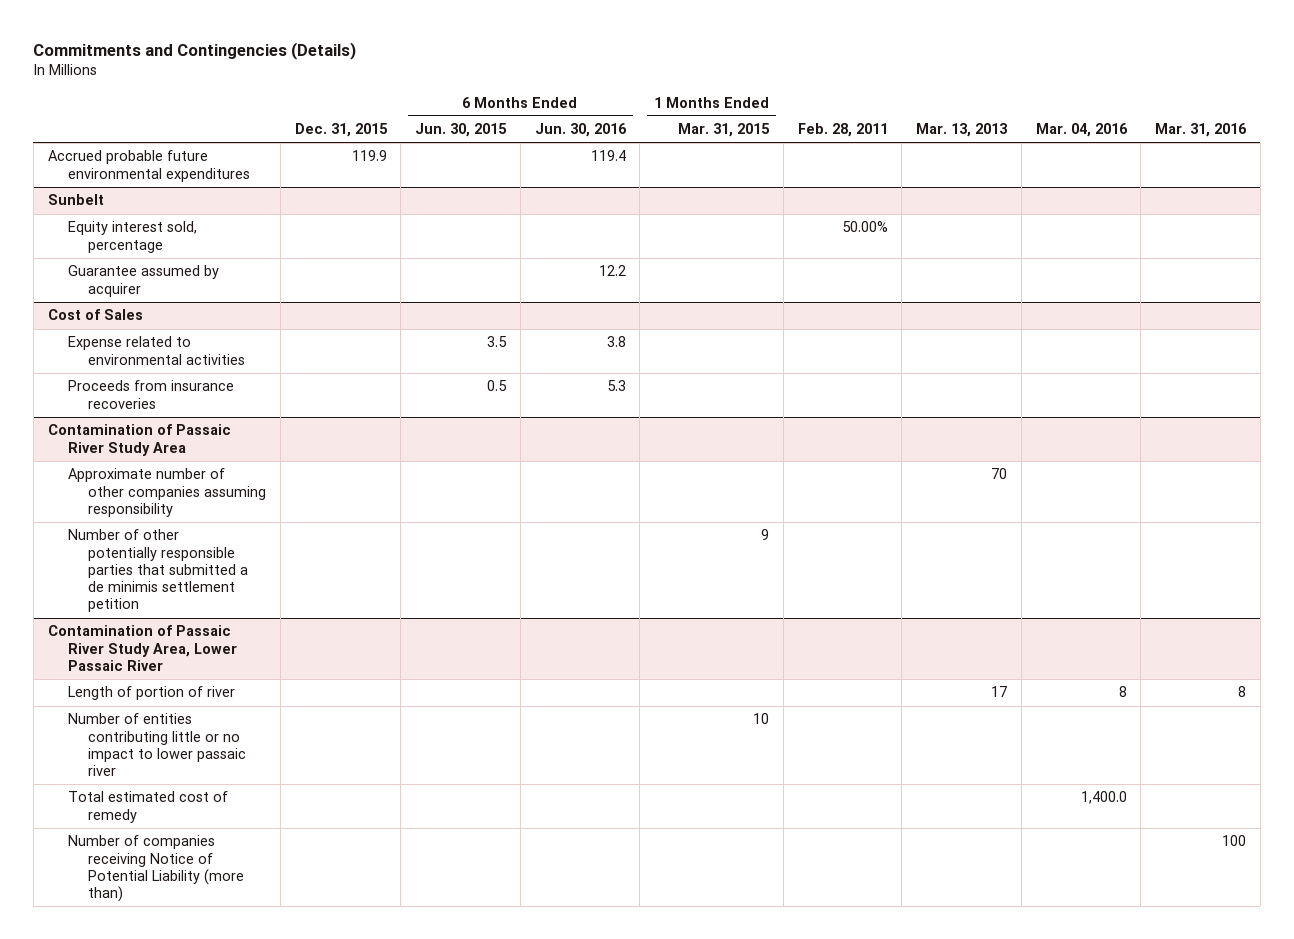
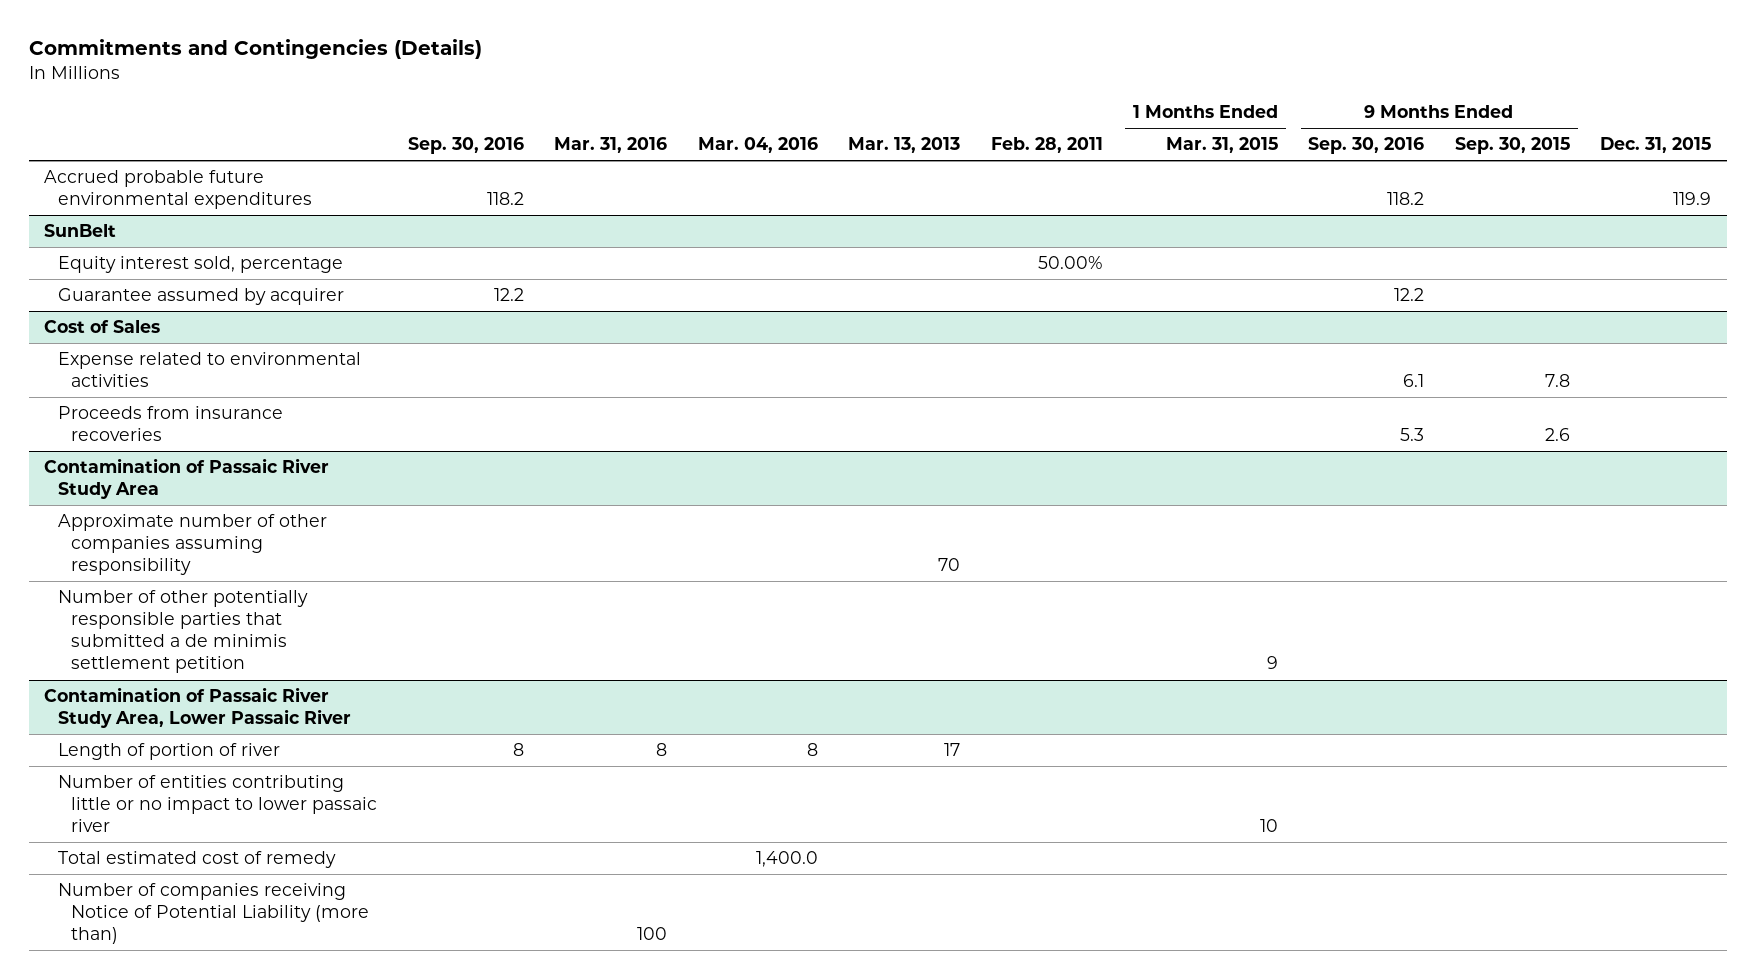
- | Dec. 31, 2015 | 6 Months Ended Jun. 30, 2015 | 6 Months Ended Jun. 30, 2016 | 1 Months Ended Mar. 31, 2015 | Feb. 28, 2011 | Mar. 13, 2013 | Mar. 04, 2016 | Mar. 31, 2016
+ | Sep. 30, 2016 | Mar. 31, 2016 | Mar. 04, 2016 | Mar. 13, 2013 | Feb. 28, 2011 | 1 Months Ended Mar. 31, 2015 | 9 Months Ended Sep. 30, 2016 | 9 Months Ended Sep. 30, 2015 | Dec. 31, 2015
- Sunbelt
+ SunBelt

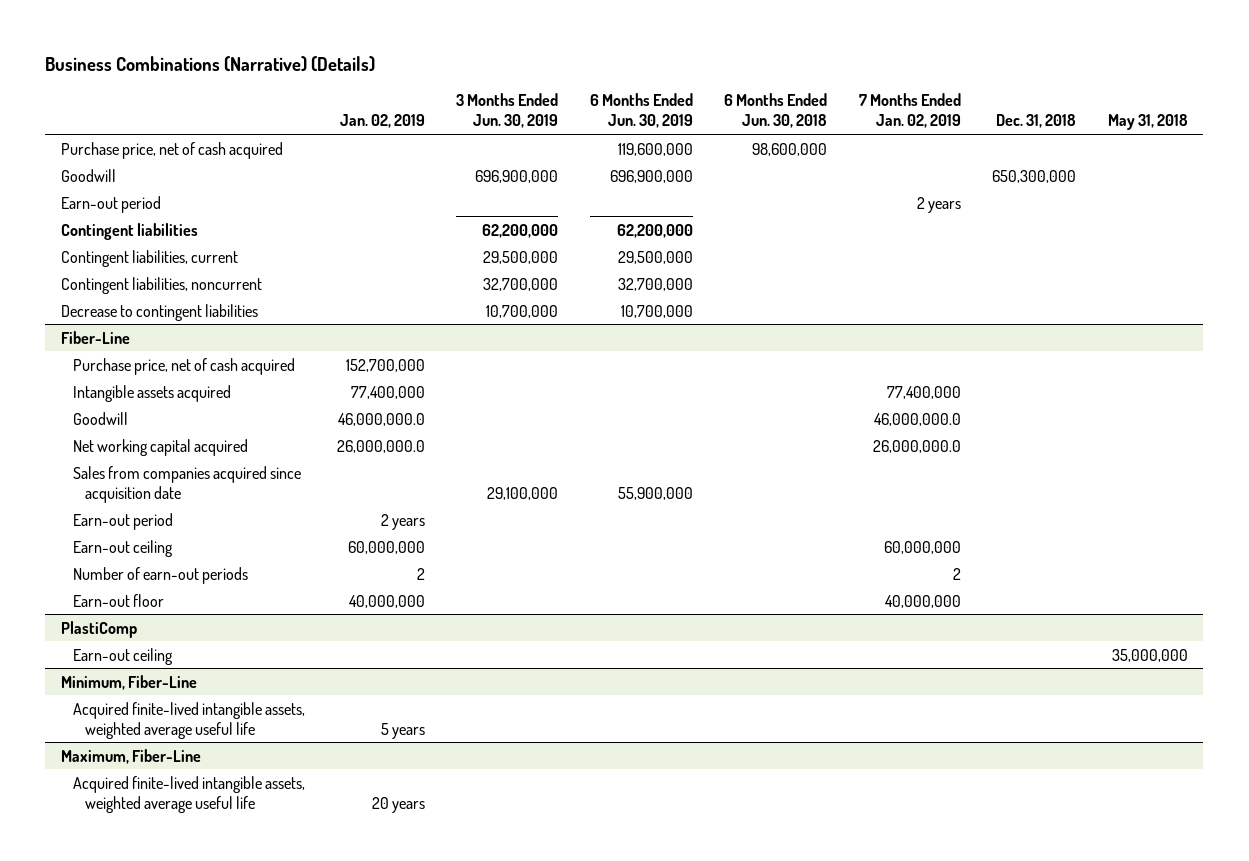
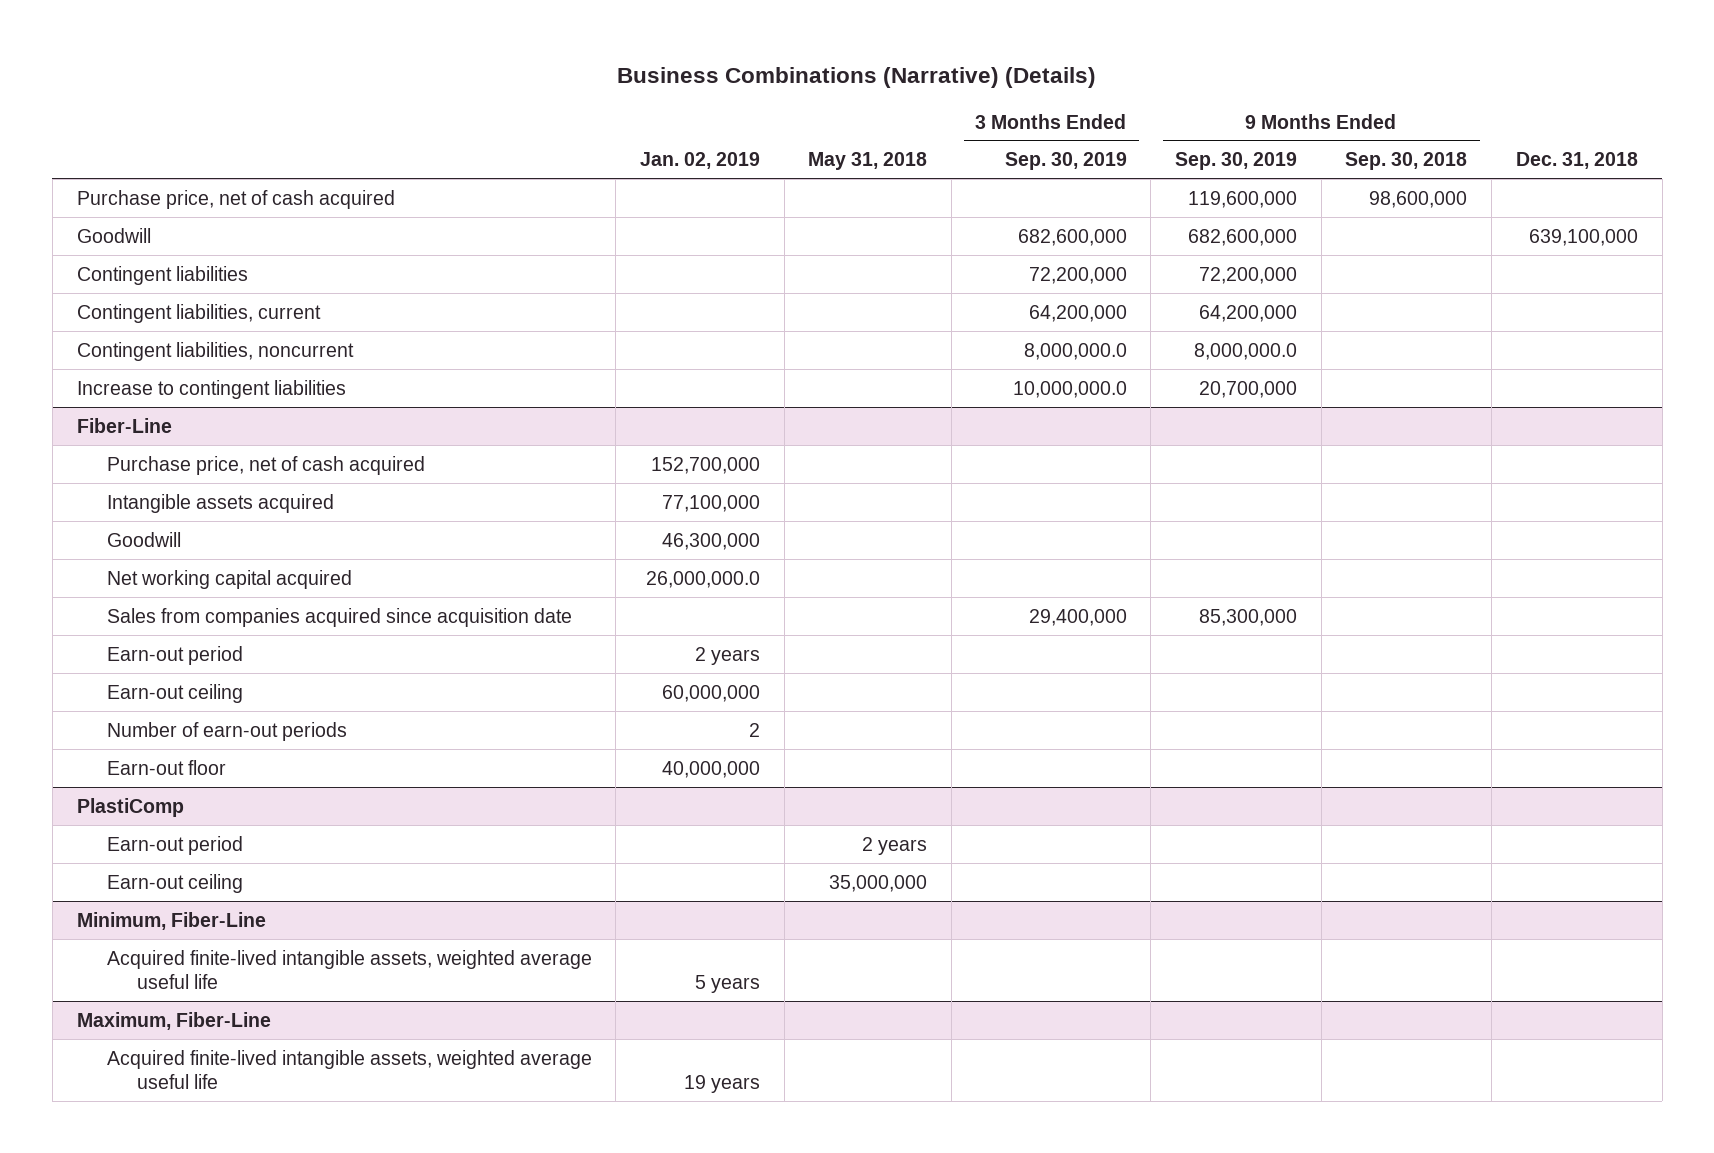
- | Jan. 02, 2019 | 3 Months Ended Jun. 30, 2019 | 6 Months Ended Jun. 30, 2019 | 6 Months Ended Jun. 30, 2018 | 7 Months Ended Jan. 02, 2019 | Dec. 31, 2018 | May 31, 2018
+ | Jan. 02, 2019 | May 31, 2018 | 3 Months Ended Sep. 30, 2019 | 9 Months Ended Sep. 30, 2019 | 9 Months Ended Sep. 30, 2018 | Dec. 31, 2018
- Goodwill | | 696,900,000 | 696,900,000 | | | 650,300,000 |
- Earn-out period | | | | | 2 years | |
+ Goodwill | | | 682,600,000 | 682,600,000 | | 639,100,000
- Decrease to contingent liabilities | | 10,700,000 | 10,700,000 | | | |
+ Increase to contingent liabilities | | | 10,000,000.0 | 20,700,000 | |
@ Fiber-Line
- Intangible assets acquired | 77,400,000 | | | | 77,400,000 | |
- Goodwill | 46,000,000.0 | | | | 46,000,000.0 | |
+ Intangible assets acquired | 77,100,000 | | | | |
+ Goodwill | 46,300,000 | | | | |
@ PlastiComp
+ Earn-out period | | 2 years | | | |
@ Maximum, Fiber-Line
- Acquired finite-lived intangible assets, weighted average useful life | 20 years | | | | | |
+ Acquired finite-lived intangible assets, weighted average useful life | 19 years | | | | |

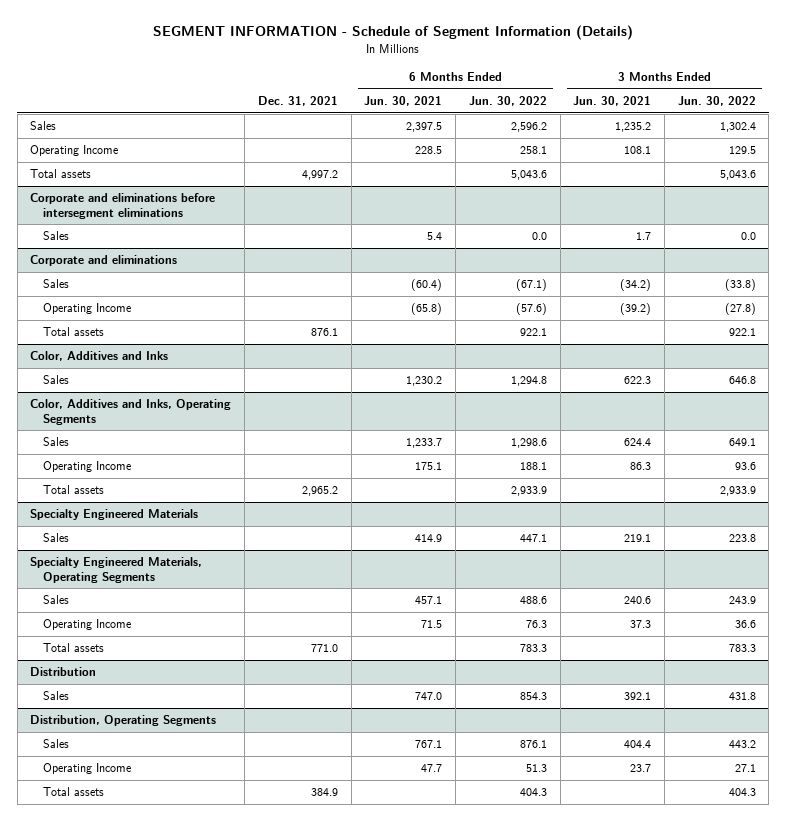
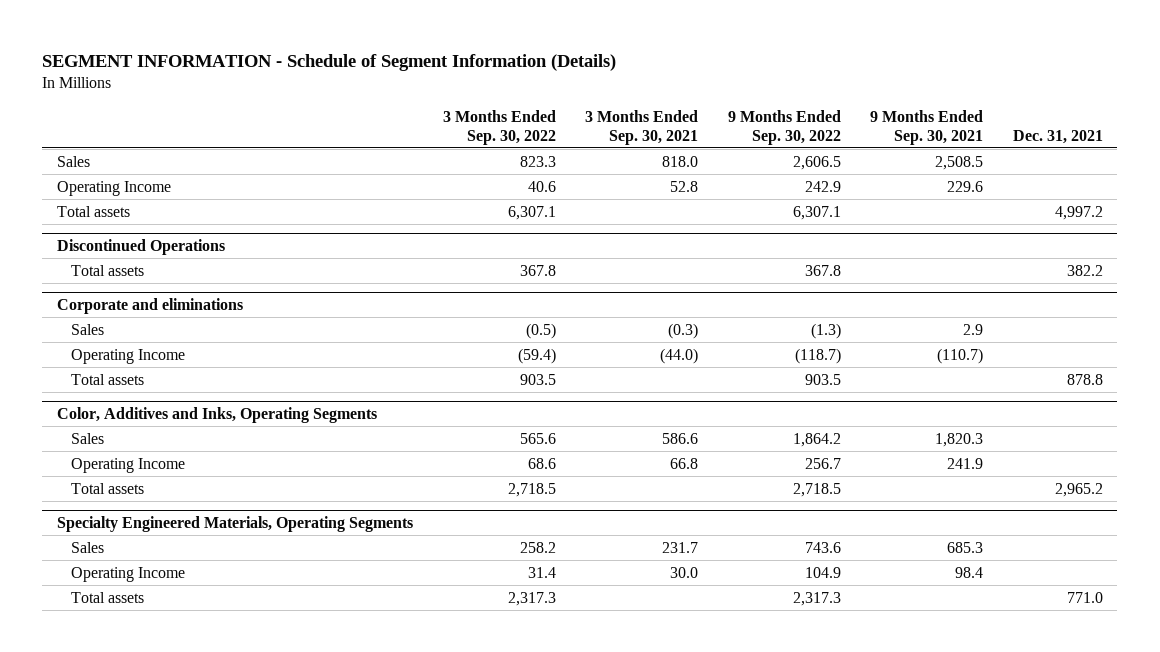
- | Dec. 31, 2021 | 6 Months Ended Jun. 30, 2021 | 6 Months Ended Jun. 30, 2022 | 3 Months Ended Jun. 30, 2021 | 3 Months Ended Jun. 30, 2022
+ | 3 Months Ended Sep. 30, 2022 | 3 Months Ended Sep. 30, 2021 | 9 Months Ended Sep. 30, 2022 | 9 Months Ended Sep. 30, 2021 | Dec. 31, 2021
- Corporate and eliminations before intersegment eliminations
- Sales | | 5.4 | 0.0 | 1.7 | 0.0
+ Discontinued Operations
+ Total assets | 367.8 | | 367.8 | | 382.2
@ Corporate and eliminations
- Total assets | 876.1 | | 922.1 | | 922.1
- Color, Additives and Inks
- Sales | | 1,230.2 | 1,294.8 | 622.3 | 646.8
@ Corporate and eliminations
+ Total assets | 903.5 | | 903.5 | | 878.8
- Specialty Engineered Materials
- Sales | | 414.9 | 447.1 | 219.1 | 223.8
- Distribution
- Sales | | 747.0 | 854.3 | 392.1 | 431.8
- Distribution, Operating Segments
- Sales | | 767.1 | 876.1 | 404.4 | 443.2
- Operating Income | | 47.7 | 51.3 | 23.7 | 27.1
- Total assets | 384.9 | | 404.3 | | 404.3

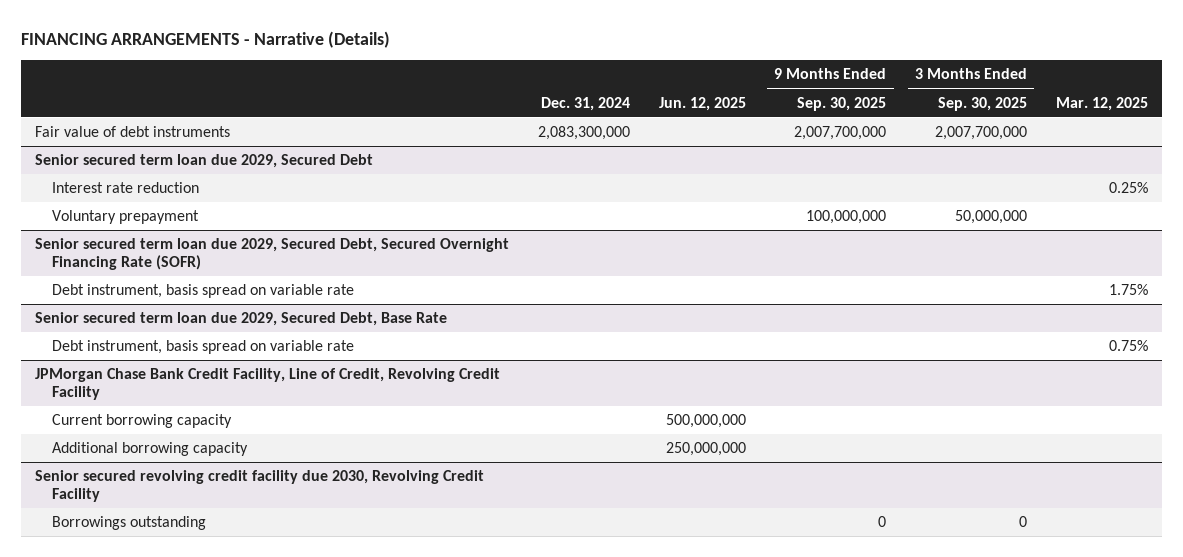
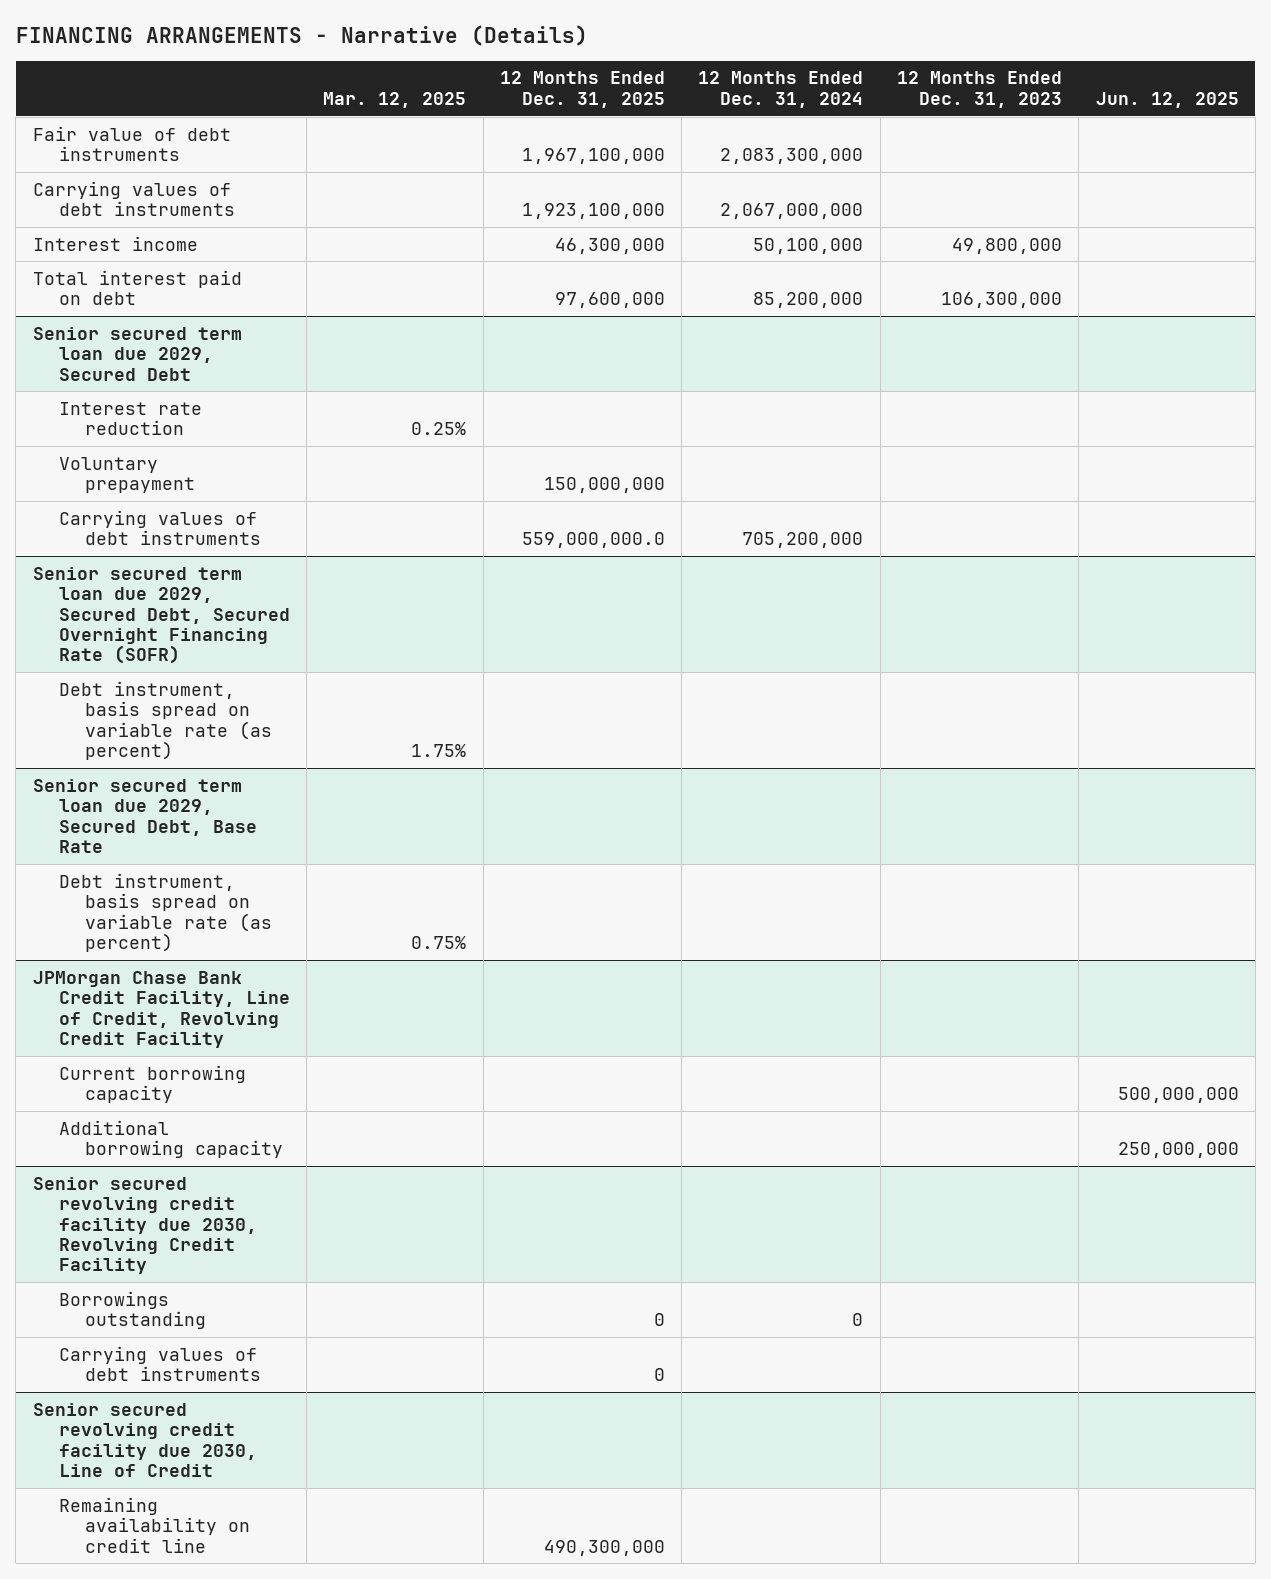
- | Dec. 31, 2024 | Jun. 12, 2025 | 9 Months Ended Sep. 30, 2025 | 3 Months Ended Sep. 30, 2025 | Mar. 12, 2025
+ | Mar. 12, 2025 | 12 Months Ended Dec. 31, 2025 | 12 Months Ended Dec. 31, 2024 | 12 Months Ended Dec. 31, 2023 | Jun. 12, 2025
+ Carrying values of debt instruments | | 1,923,100,000 | 2,067,000,000 | |
+ Interest income | | 46,300,000 | 50,100,000 | 49,800,000 |
+ Total interest paid on debt | | 97,600,000 | 85,200,000 | 106,300,000 |
@ Senior secured term loan due 2029, Secured Debt
+ Carrying values of debt instruments | | 559,000,000.0 | 705,200,000 | |
@ Senior secured term loan due 2029, Secured Debt, Secured Overnight Financing Rate (SOFR)
- Debt instrument, basis spread on variable rate | | | | | 1.75%
+ Debt instrument, basis spread on variable rate (as percent) | 1.75% | | | |
@ Senior secured term loan due 2029, Secured Debt, Base Rate
- Debt instrument, basis spread on variable rate | | | | | 0.75%
+ Debt instrument, basis spread on variable rate (as percent) | 0.75% | | | |
@ Senior secured revolving credit facility due 2030, Revolving Credit Facility
+ Carrying values of debt instruments | | 0 | | |
+ Senior secured revolving credit facility due 2030, Line of Credit
+ Remaining availability on credit line | | 490,300,000 | | |

